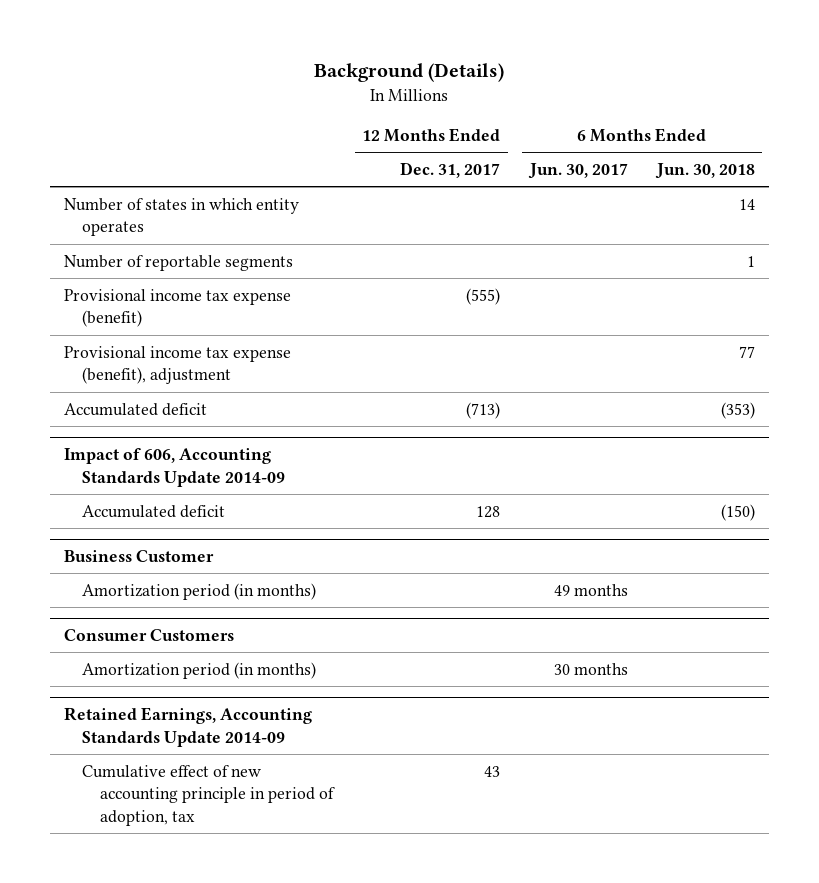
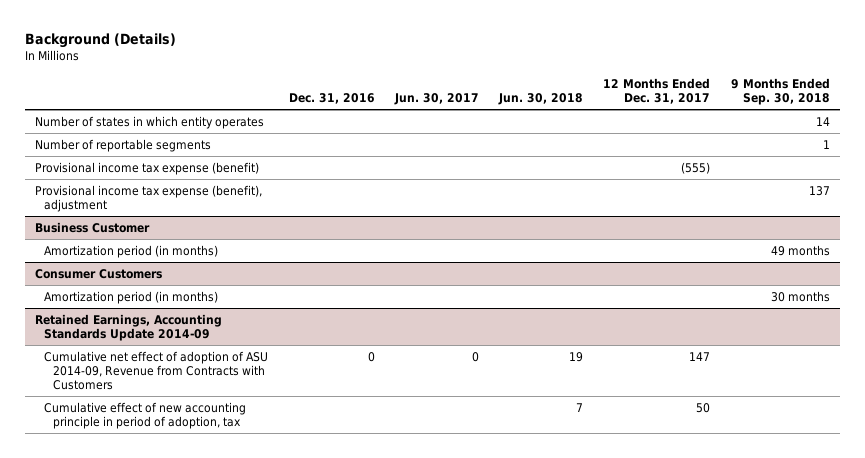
- | 12 Months Ended Dec. 31, 2017 | 6 Months Ended Jun. 30, 2017 | 6 Months Ended Jun. 30, 2018
+ | Dec. 31, 2016 | Jun. 30, 2017 | Jun. 30, 2018 | 12 Months Ended Dec. 31, 2017 | 9 Months Ended Sep. 30, 2018
- Accumulated deficit | (713) | | (353)
- Impact of 606, Accounting Standards Update 2014-09
- Accumulated deficit | 128 | | (150)
@ Retained Earnings, Accounting Standards Update 2014-09
- Cumulative effect of new accounting principle in period of adoption, tax | 43 | |
+ Cumulative net effect of adoption of ASU 2014-09, Revenue from Contracts with Customers | 0 | 0 | 19 | 147 |
+ Cumulative effect of new accounting principle in period of adoption, tax | | | 7 | 50 |

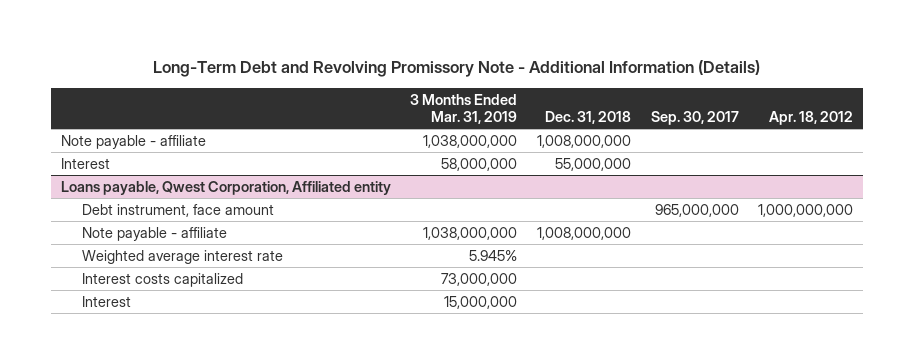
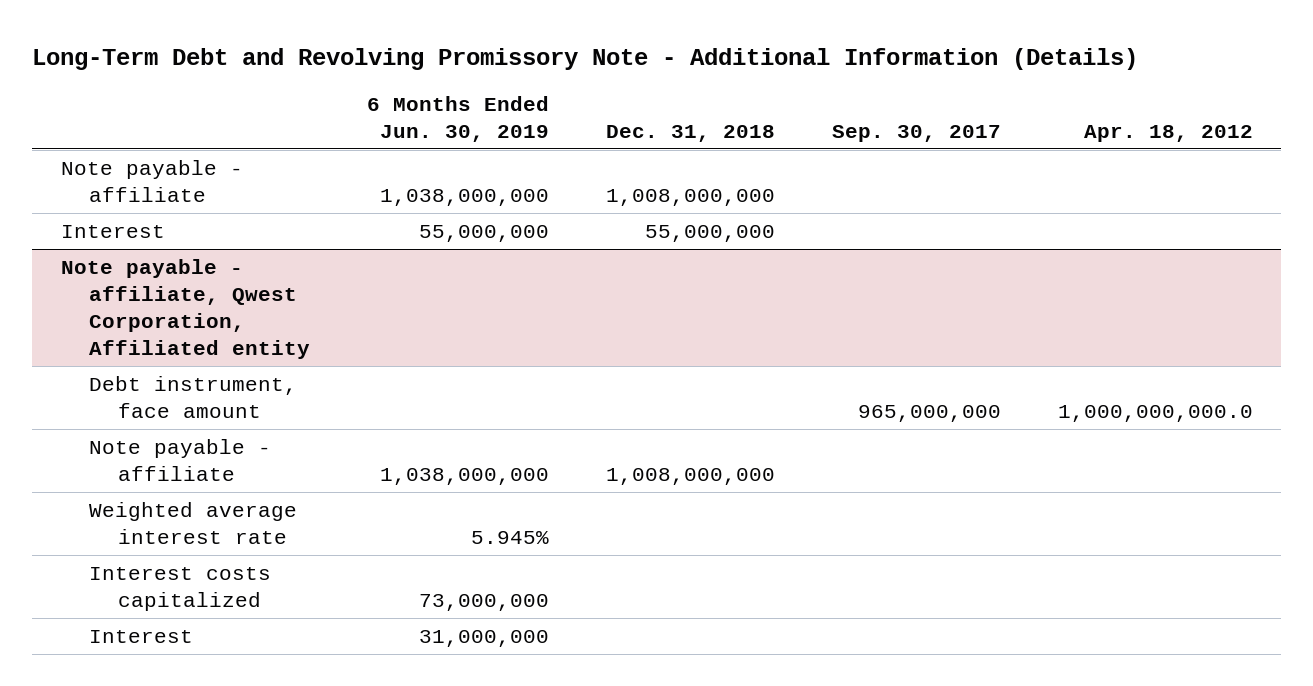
- | 3 Months Ended Mar. 31, 2019 | Dec. 31, 2018 | Sep. 30, 2017 | Apr. 18, 2012
+ | 6 Months Ended Jun. 30, 2019 | Dec. 31, 2018 | Sep. 30, 2017 | Apr. 18, 2012
- Loans payable, Qwest Corporation, Affiliated entity
- Debt instrument, face amount | | | 965,000,000 | 1,000,000,000
+ Note payable - affiliate, Qwest Corporation, Affiliated entity
+ Debt instrument, face amount | | | 965,000,000 | 1,000,000,000.0

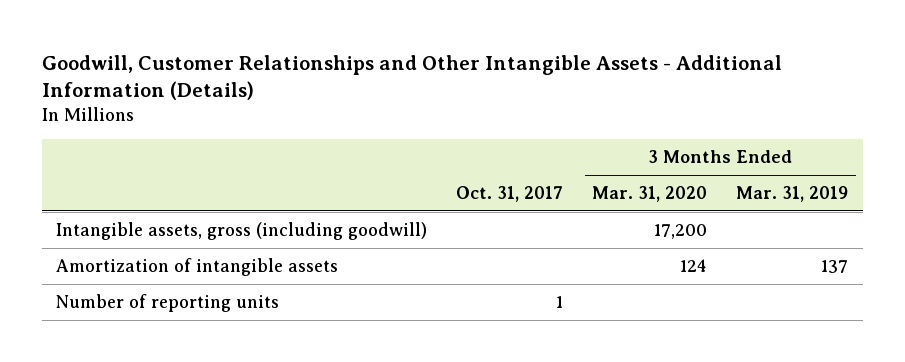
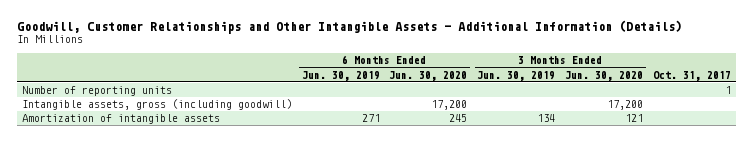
- | Oct. 31, 2017 | 3 Months Ended Mar. 31, 2020 | 3 Months Ended Mar. 31, 2019
+ | 6 Months Ended Jun. 30, 2019 | 6 Months Ended Jun. 30, 2020 | 3 Months Ended Jun. 30, 2019 | 3 Months Ended Jun. 30, 2020 | Oct. 31, 2017
moved up: Number of reporting units | | | | | 1

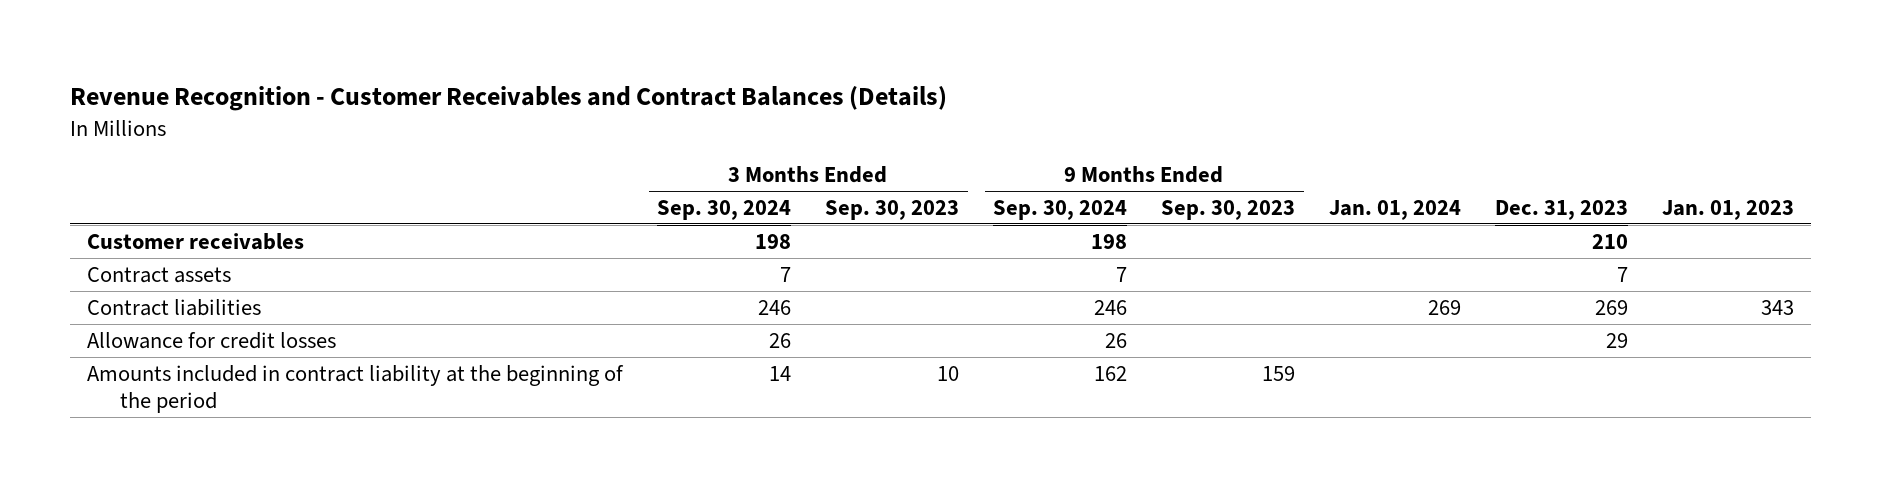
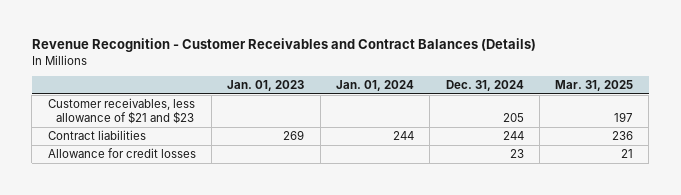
- | 3 Months Ended Sep. 30, 2024 | 3 Months Ended Sep. 30, 2023 | 9 Months Ended Sep. 30, 2024 | 9 Months Ended Sep. 30, 2023 | Jan. 01, 2024 | Dec. 31, 2023 | Jan. 01, 2023
+ | Jan. 01, 2023 | Jan. 01, 2024 | Dec. 31, 2024 | Mar. 31, 2025
- Customer receivables | 198 | | 198 | | | 210 |
- Contract assets | 7 | | 7 | | | 7 |
- Contract liabilities | 246 | | 246 | | 269 | 269 | 343
+ Customer receivables, less allowance of $21 and $23 | | | 205 | 197
+ Contract liabilities | 269 | 244 | 244 | 236
- Amounts included in contract liability at the beginning of the period | 14 | 10 | 162 | 159 | | |

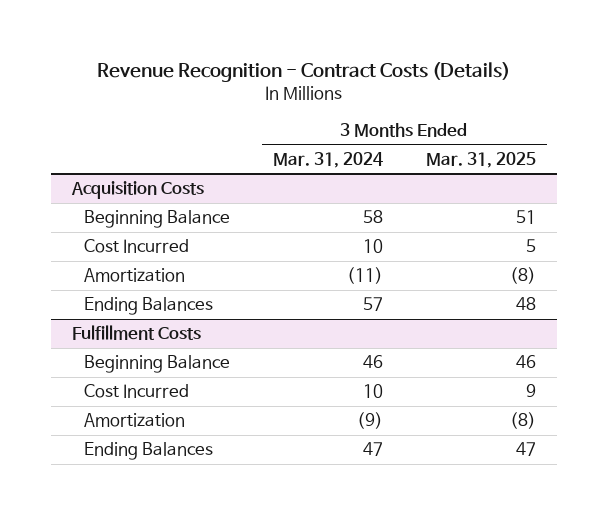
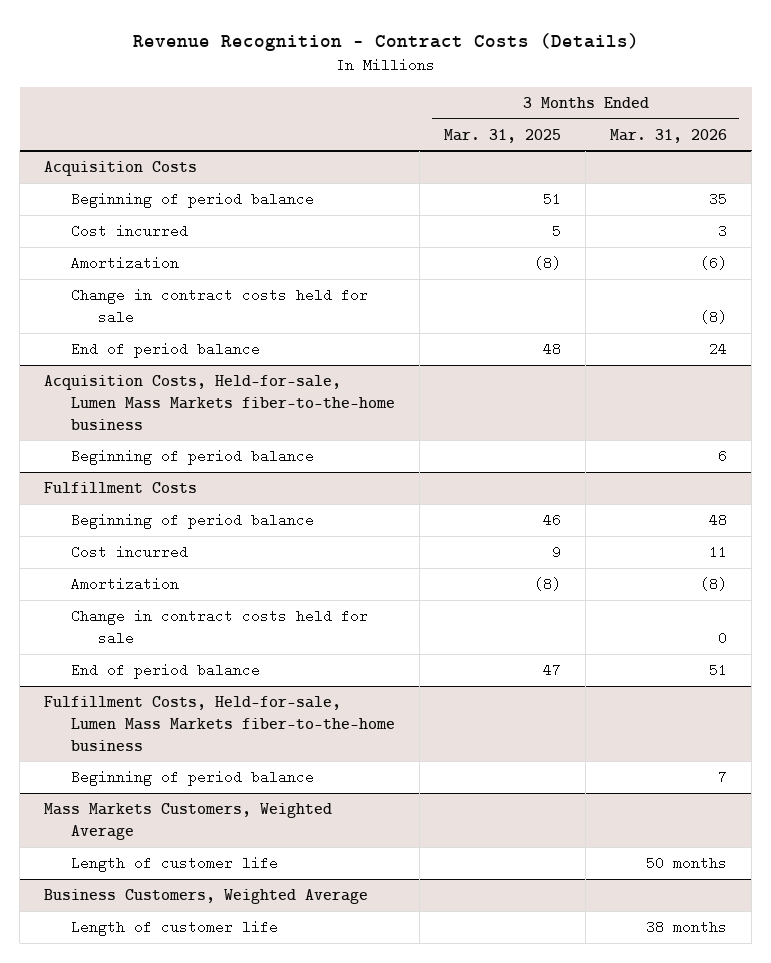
- | 3 Months Ended Mar. 31, 2024 | 3 Months Ended Mar. 31, 2025
+ | 3 Months Ended Mar. 31, 2025 | 3 Months Ended Mar. 31, 2026
@ Acquisition Costs
- Beginning Balance | 58 | 51
- Cost Incurred | 10 | 5
+ Beginning of period balance | 51 | 35
+ Cost incurred | 5 | 3
- Ending Balances | 57 | 48
+ Change in contract costs held for sale | | (8)
+ End of period balance | 48 | 24
+ Acquisition Costs, Held-for-sale, Lumen Mass Markets fiber-to-the-home business
+ Beginning of period balance | | 6
@ Fulfillment Costs
- Beginning Balance | 46 | 46
- Cost Incurred | 10 | 9
+ Beginning of period balance | 46 | 48
+ Cost incurred | 9 | 11
- Ending Balances | 47 | 47
+ Change in contract costs held for sale | | 0
+ End of period balance | 47 | 51
+ Fulfillment Costs, Held-for-sale, Lumen Mass Markets fiber-to-the-home business
+ Beginning of period balance | | 7
+ Mass Markets Customers, Weighted Average
+ Length of customer life | | 50 months
+ Business Customers, Weighted Average
+ Length of customer life | | 38 months

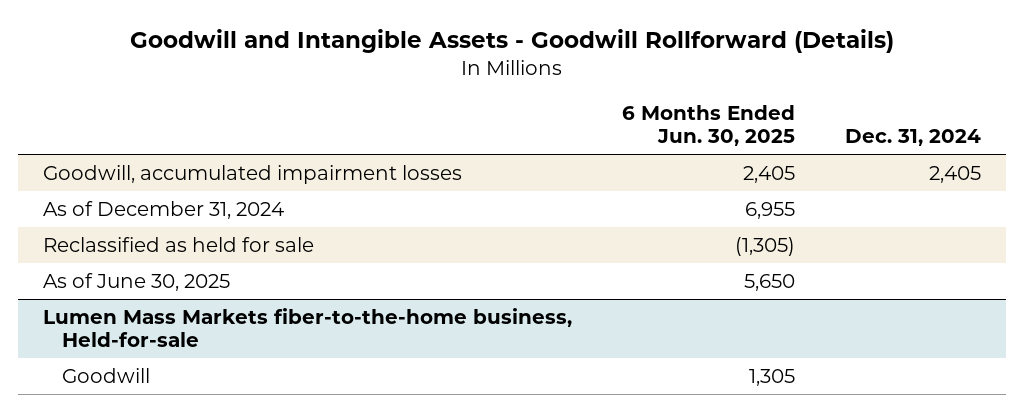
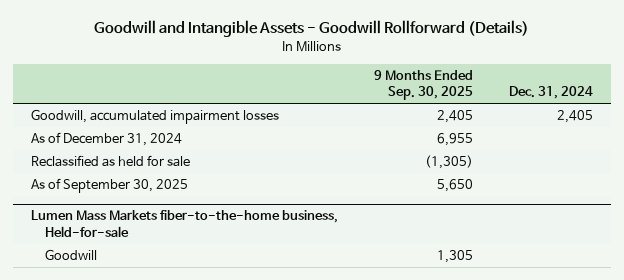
- | 6 Months Ended Jun. 30, 2025 | Dec. 31, 2024
+ | 9 Months Ended Sep. 30, 2025 | Dec. 31, 2024
- As of June 30, 2025 | 5,650 |
+ As of September 30, 2025 | 5,650 |

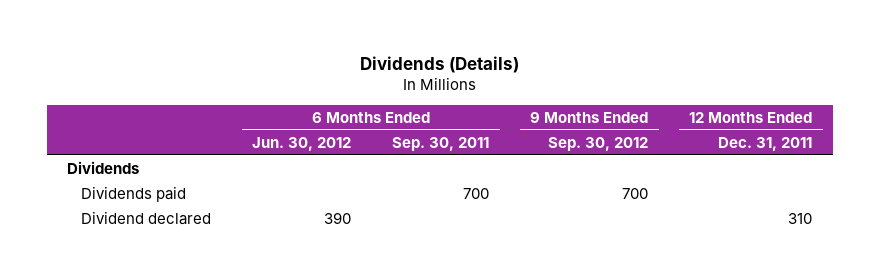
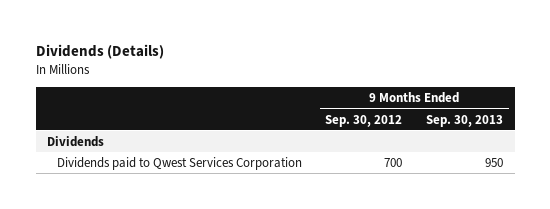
- | 6 Months Ended Jun. 30, 2012 | 6 Months Ended Sep. 30, 2011 | 9 Months Ended Sep. 30, 2012 | 12 Months Ended Dec. 31, 2011
+ | 9 Months Ended Sep. 30, 2012 | 9 Months Ended Sep. 30, 2013
- Dividends paid | | 700 | 700 |
- Dividend declared | 390 | | | 310
+ Dividends paid to Qwest Services Corporation | 700 | 950

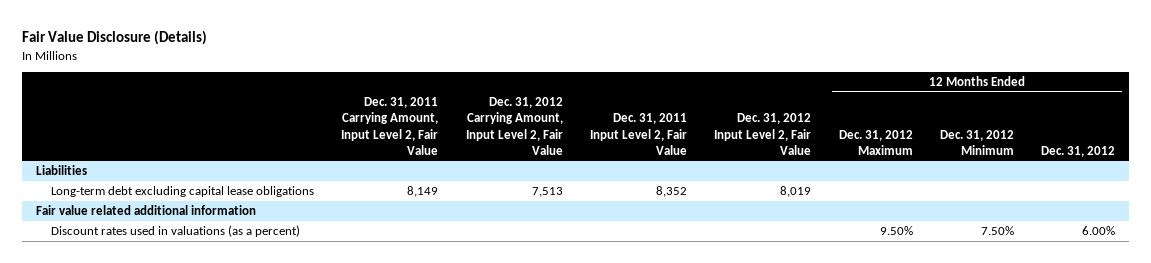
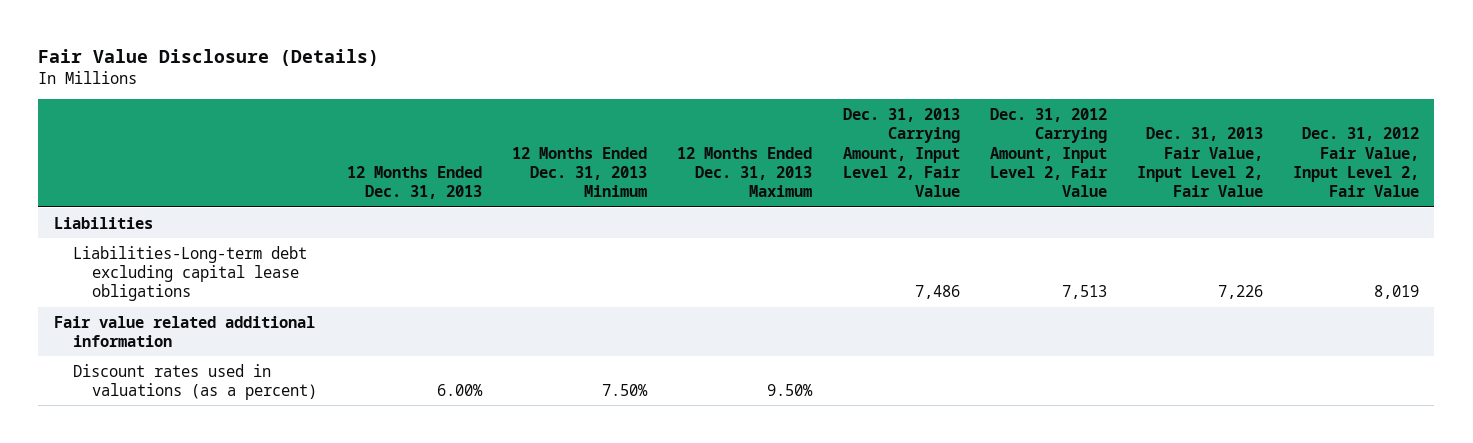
- | Dec. 31, 2011 Carrying Amount, Input Level 2, Fair Value | Dec. 31, 2012 Carrying Amount, Input Level 2, Fair Value | Dec. 31, 2011 Input Level 2, Fair Value | Dec. 31, 2012 Input Level 2, Fair Value | 12 Months Ended Dec. 31, 2012 Maximum | 12 Months Ended Dec. 31, 2012 Minimum | 12 Months Ended Dec. 31, 2012
+ | 12 Months Ended Dec. 31, 2013 | 12 Months Ended Dec. 31, 2013 Minimum | 12 Months Ended Dec. 31, 2013 Maximum | Dec. 31, 2013 Carrying Amount, Input Level 2, Fair Value | Dec. 31, 2012 Carrying Amount, Input Level 2, Fair Value | Dec. 31, 2013 Fair Value, Input Level 2, Fair Value | Dec. 31, 2012 Fair Value, Input Level 2, Fair Value
- Long-term debt excluding capital lease obligations | 8,149 | 7,513 | 8,352 | 8,019 | | |
+ Liabilities-Long-term debt excluding capital lease obligations | | | | 7,486 | 7,513 | 7,226 | 8,019

